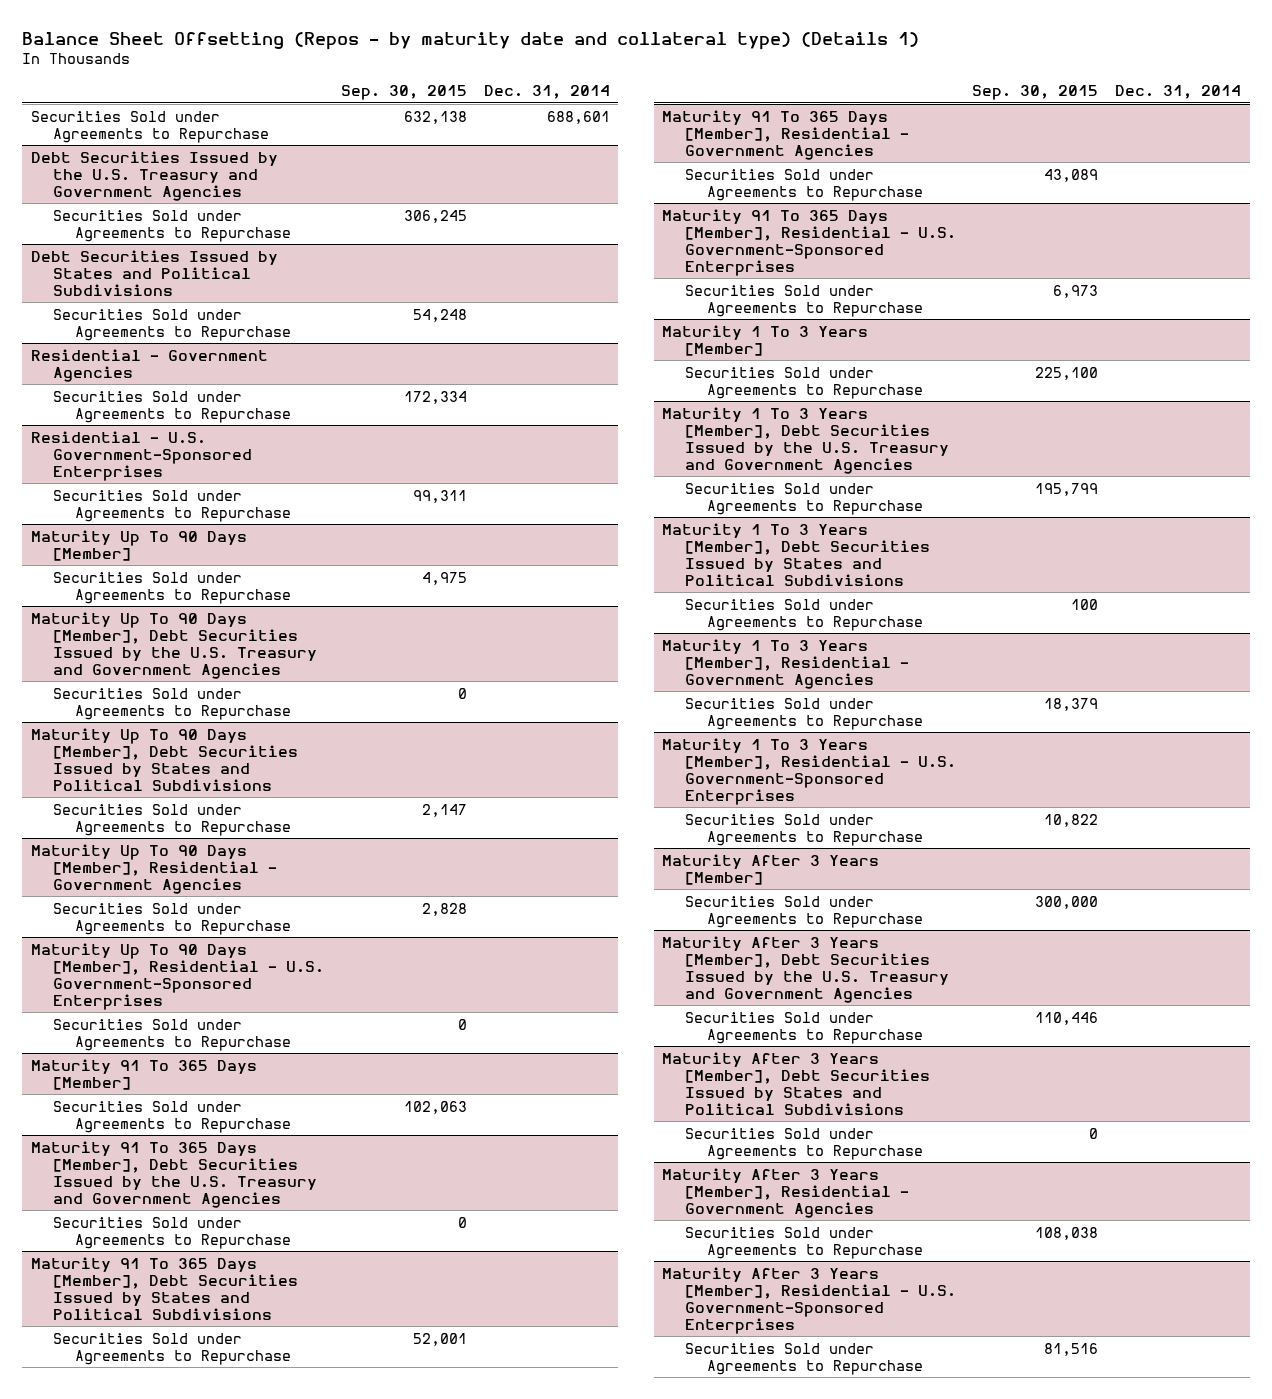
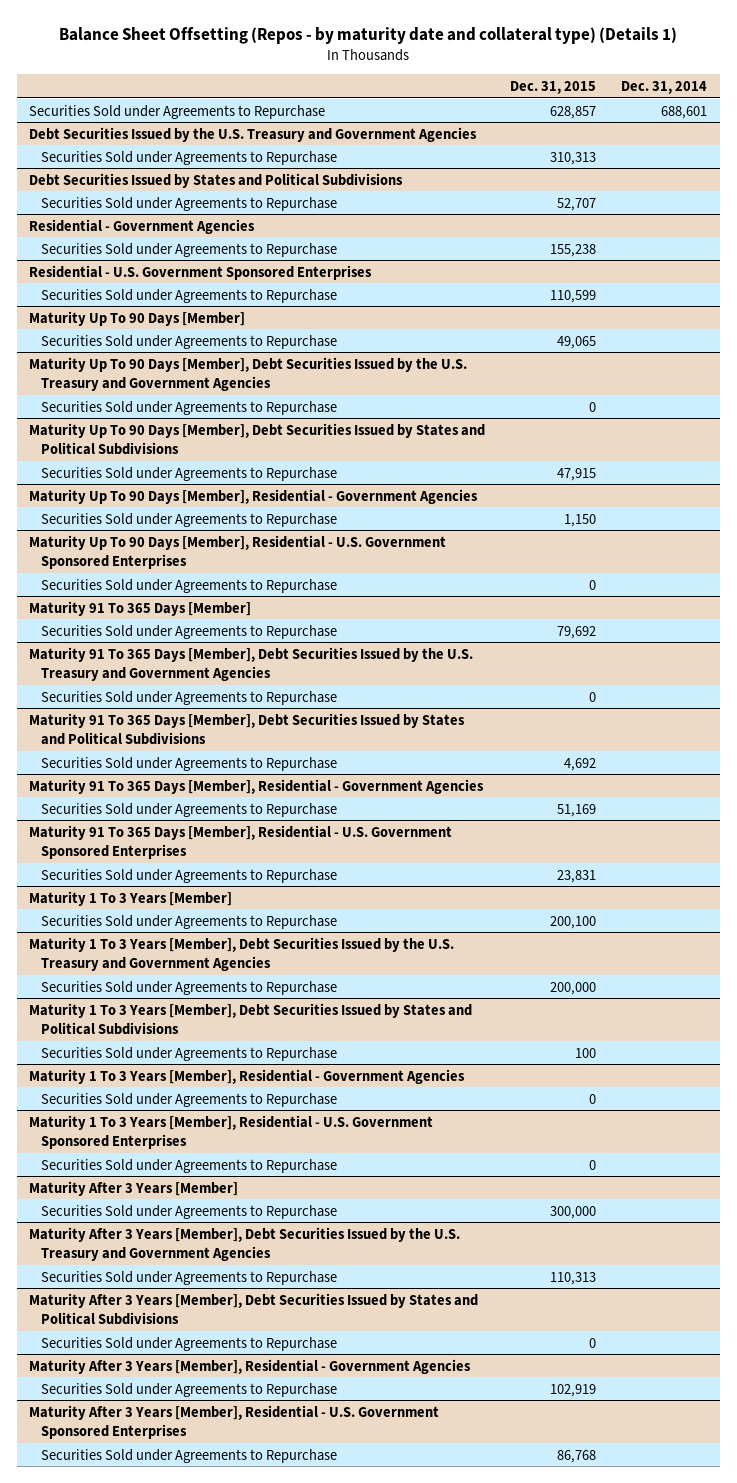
- | Sep. 30, 2015 | Dec. 31, 2014
+ | Dec. 31, 2015 | Dec. 31, 2014
- Residential - U.S. Government-Sponsored Enterprises
+ Residential - U.S. Government Sponsored Enterprises
- Maturity Up To 90 Days [Member], Residential - U.S. Government-Sponsored Enterprises
+ Maturity Up To 90 Days [Member], Residential - U.S. Government Sponsored Enterprises
- Maturity 91 To 365 Days [Member], Residential - U.S. Government-Sponsored Enterprises
+ Maturity 91 To 365 Days [Member], Residential - U.S. Government Sponsored Enterprises
- Maturity 1 To 3 Years [Member], Residential - U.S. Government-Sponsored Enterprises
+ Maturity 1 To 3 Years [Member], Residential - U.S. Government Sponsored Enterprises
- Maturity After 3 Years [Member], Residential - U.S. Government-Sponsored Enterprises
+ Maturity After 3 Years [Member], Residential - U.S. Government Sponsored Enterprises

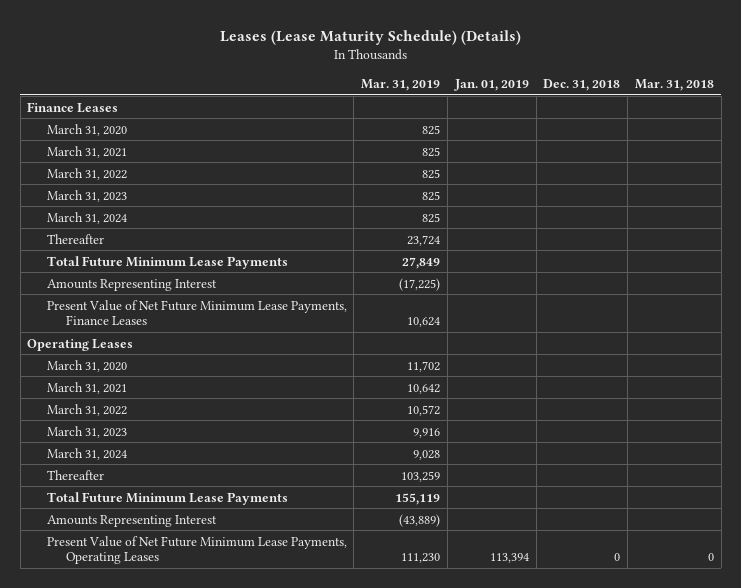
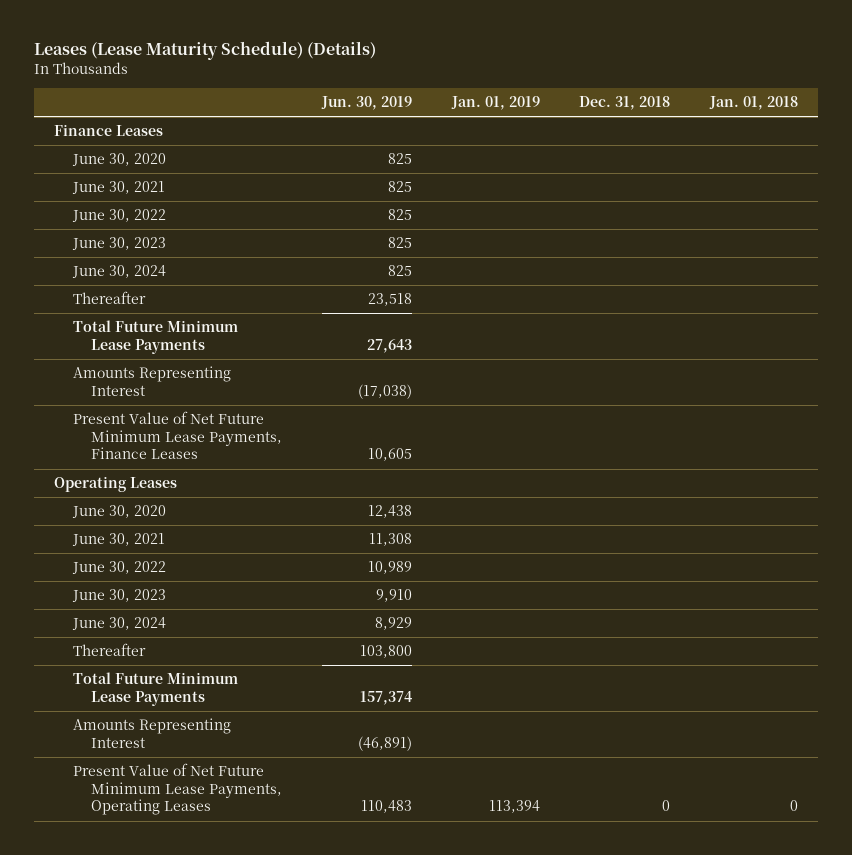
- | Mar. 31, 2019 | Jan. 01, 2019 | Dec. 31, 2018 | Mar. 31, 2018
+ | Jun. 30, 2019 | Jan. 01, 2019 | Dec. 31, 2018 | Jan. 01, 2018
- March 31, 2020 | 825 | | |
- March 31, 2021 | 825 | | |
- March 31, 2022 | 825 | | |
- March 31, 2023 | 825 | | |
- March 31, 2024 | 825 | | |
+ June 30, 2020 | 825 | | |
+ June 30, 2021 | 825 | | |
+ June 30, 2022 | 825 | | |
+ June 30, 2023 | 825 | | |
+ June 30, 2024 | 825 | | |
- March 31, 2020 | 11,702 | | |
- March 31, 2021 | 10,642 | | |
- March 31, 2022 | 10,572 | | |
- March 31, 2023 | 9,916 | | |
- March 31, 2024 | 9,028 | | |
+ June 30, 2020 | 12,438 | | |
+ June 30, 2021 | 11,308 | | |
+ June 30, 2022 | 10,989 | | |
+ June 30, 2023 | 9,910 | | |
+ June 30, 2024 | 8,929 | | |

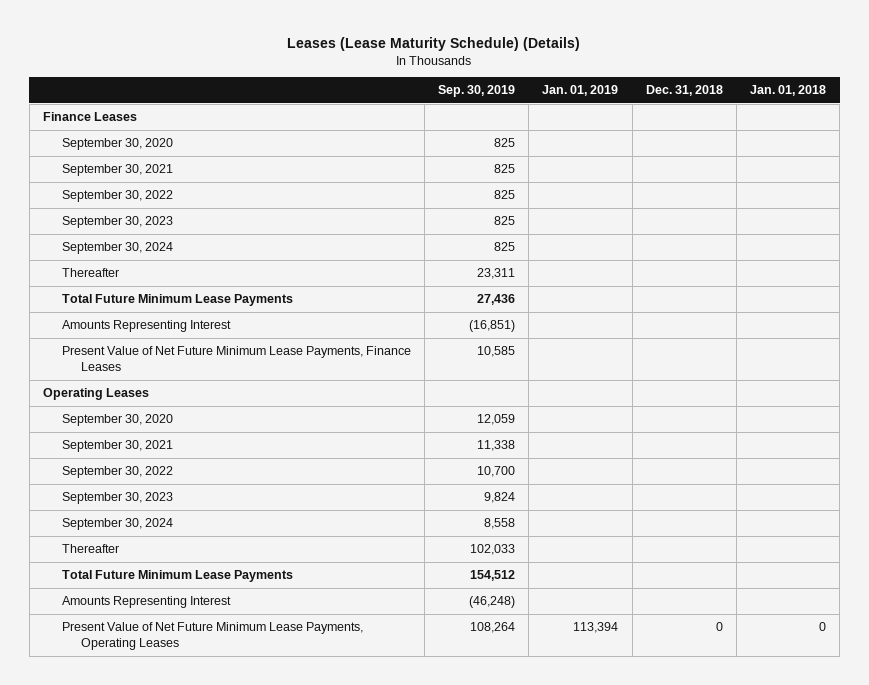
- | Jun. 30, 2019 | Jan. 01, 2019 | Dec. 31, 2018 | Jan. 01, 2018
+ | Sep. 30, 2019 | Jan. 01, 2019 | Dec. 31, 2018 | Jan. 01, 2018
- June 30, 2020 | 825 | | |
- June 30, 2021 | 825 | | |
- June 30, 2022 | 825 | | |
- June 30, 2023 | 825 | | |
- June 30, 2024 | 825 | | |
+ September 30, 2020 | 825 | | |
+ September 30, 2021 | 825 | | |
+ September 30, 2022 | 825 | | |
+ September 30, 2023 | 825 | | |
+ September 30, 2024 | 825 | | |
- June 30, 2020 | 12,438 | | |
- June 30, 2021 | 11,308 | | |
- June 30, 2022 | 10,989 | | |
- June 30, 2023 | 9,910 | | |
- June 30, 2024 | 8,929 | | |
+ September 30, 2020 | 12,059 | | |
+ September 30, 2021 | 11,338 | | |
+ September 30, 2022 | 10,700 | | |
+ September 30, 2023 | 9,824 | | |
+ September 30, 2024 | 8,558 | | |

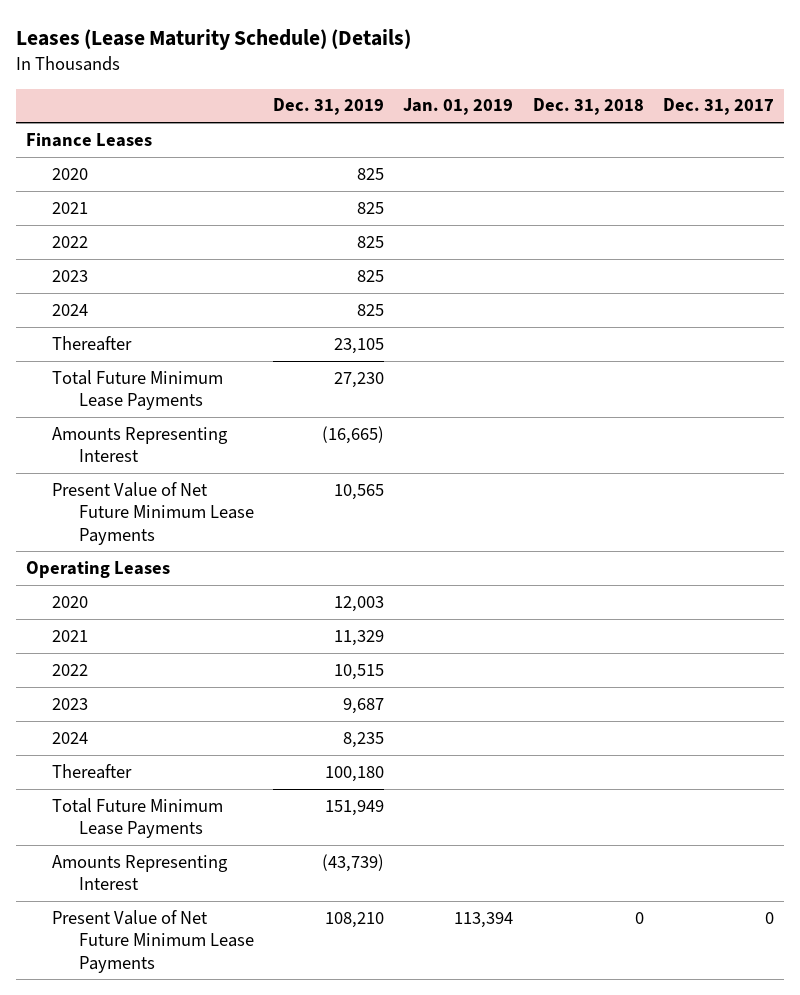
- | Sep. 30, 2019 | Jan. 01, 2019 | Dec. 31, 2018 | Jan. 01, 2018
+ | Dec. 31, 2019 | Jan. 01, 2019 | Dec. 31, 2018 | Dec. 31, 2017
- September 30, 2020 | 825 | | |
- September 30, 2021 | 825 | | |
- September 30, 2022 | 825 | | |
- September 30, 2023 | 825 | | |
- September 30, 2024 | 825 | | |
+ 2020 | 825 | | |
+ 2021 | 825 | | |
+ 2022 | 825 | | |
+ 2023 | 825 | | |
+ 2024 | 825 | | |
- Present Value of Net Future Minimum Lease Payments, Finance Leases | 10,585 | | |
+ Present Value of Net Future Minimum Lease Payments | 10,565 | | |
- September 30, 2020 | 12,059 | | |
- September 30, 2021 | 11,338 | | |
- September 30, 2022 | 10,700 | | |
- September 30, 2023 | 9,824 | | |
- September 30, 2024 | 8,558 | | |
+ 2020 | 12,003 | | |
+ 2021 | 11,329 | | |
+ 2022 | 10,515 | | |
+ 2023 | 9,687 | | |
+ 2024 | 8,235 | | |
- Present Value of Net Future Minimum Lease Payments, Operating Leases | 108,264 | 113,394 | 0 | 0
+ Present Value of Net Future Minimum Lease Payments | 108,210 | 113,394 | 0 | 0

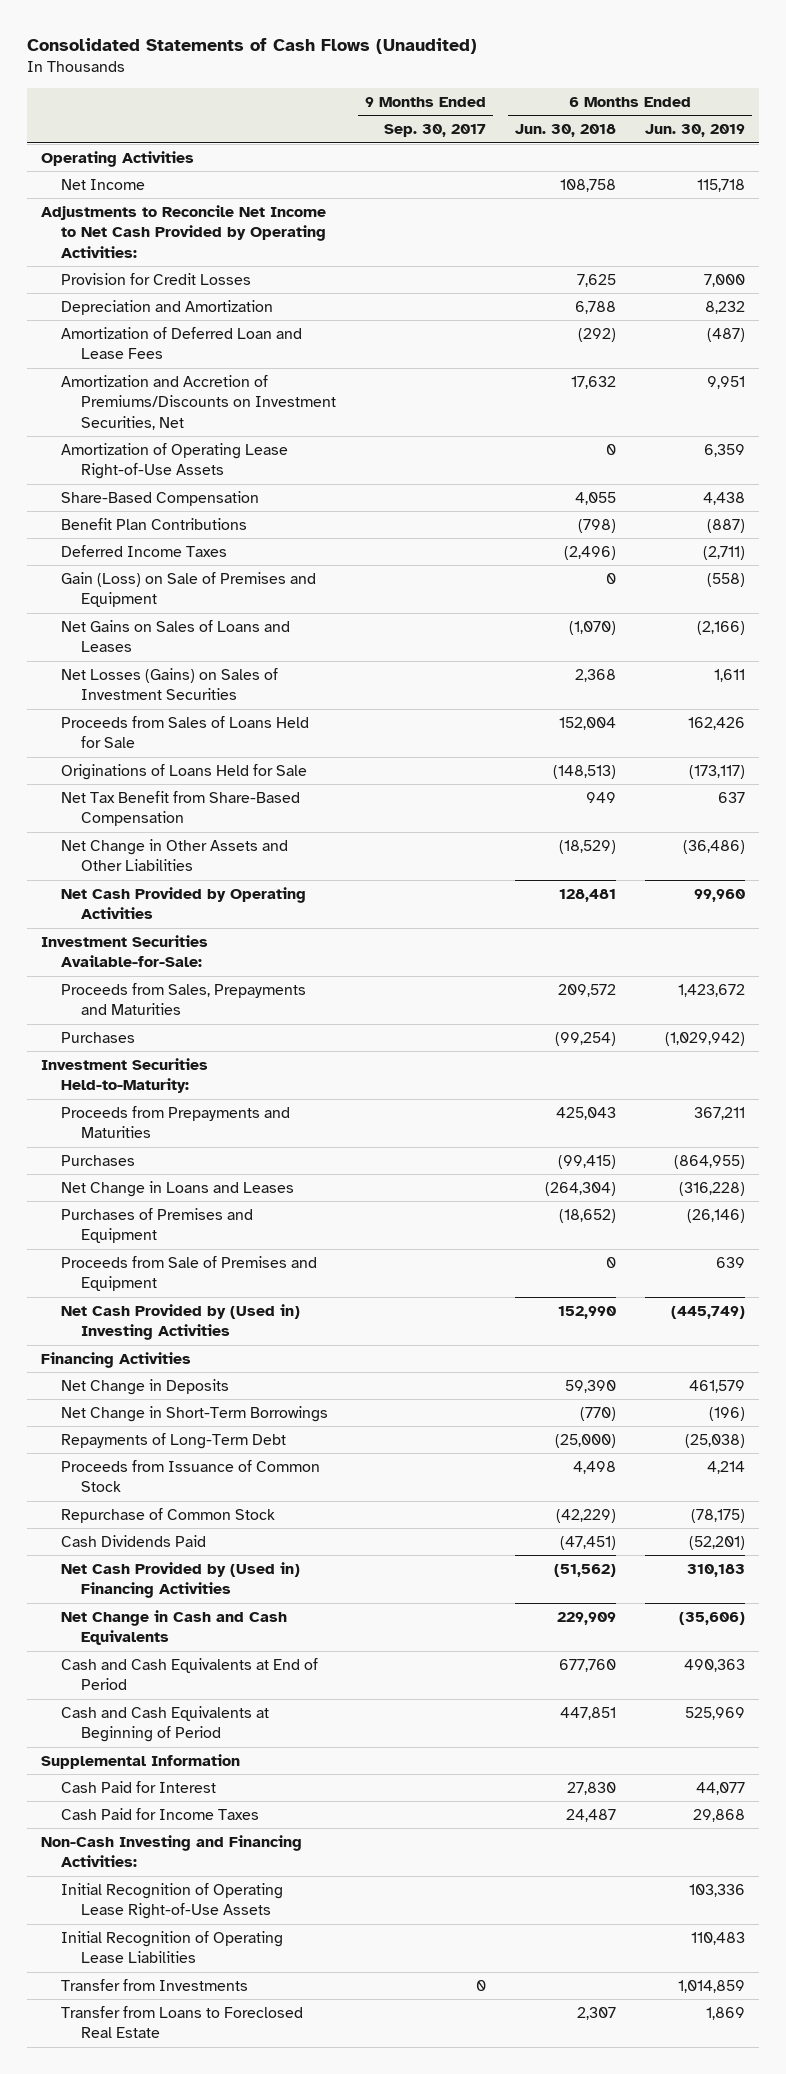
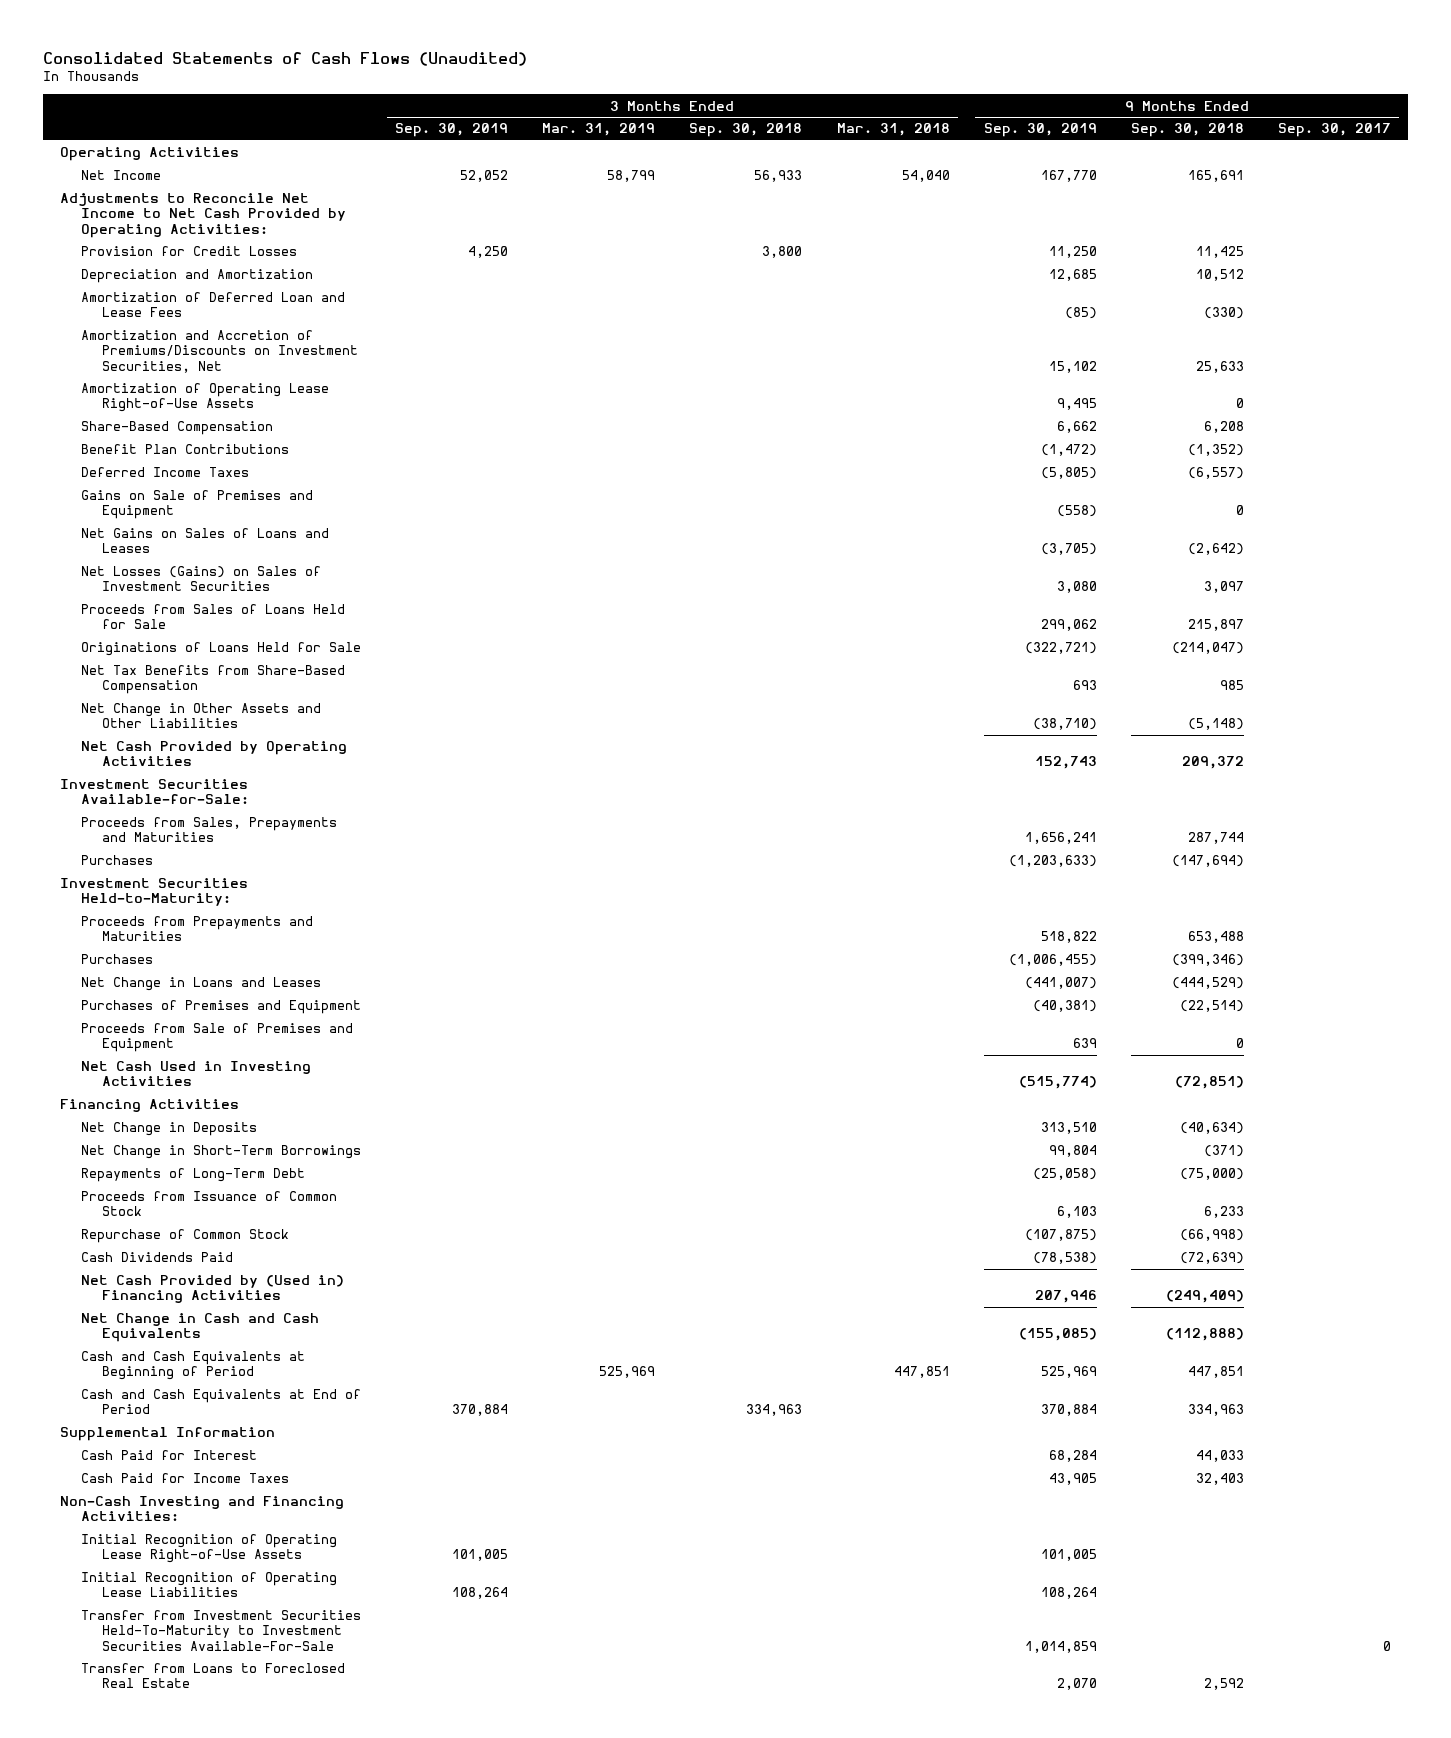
- | 9 Months Ended Sep. 30, 2017 | 6 Months Ended Jun. 30, 2018 | 6 Months Ended Jun. 30, 2019
+ | 3 Months Ended Sep. 30, 2019 | 3 Months Ended Mar. 31, 2019 | 3 Months Ended Sep. 30, 2018 | 3 Months Ended Mar. 31, 2018 | 9 Months Ended Sep. 30, 2019 | 9 Months Ended Sep. 30, 2018 | 9 Months Ended Sep. 30, 2017
- Gain (Loss) on Sale of Premises and Equipment | | 0 | (558)
+ Gains on Sale of Premises and Equipment | | | | | (558) | 0 |
- Net Tax Benefit from Share-Based Compensation | | 949 | 637
+ Net Tax Benefits from Share-Based Compensation | | | | | 693 | 985 |
- Net Cash Provided by (Used in) Investing Activities | | 152,990 | (445,749)
+ Net Cash Used in Investing Activities | | | | | (515,774) | (72,851) |
moved down: Cash and Cash Equivalents at End of Period | 370,884 | | 334,963 | | 370,884 | 334,963 |
- Transfer from Investments | 0 | | 1,014,859
+ Transfer from Investment Securities Held-To-Maturity to Investment Securities Available-For-Sale | | | | | 1,014,859 | | 0

